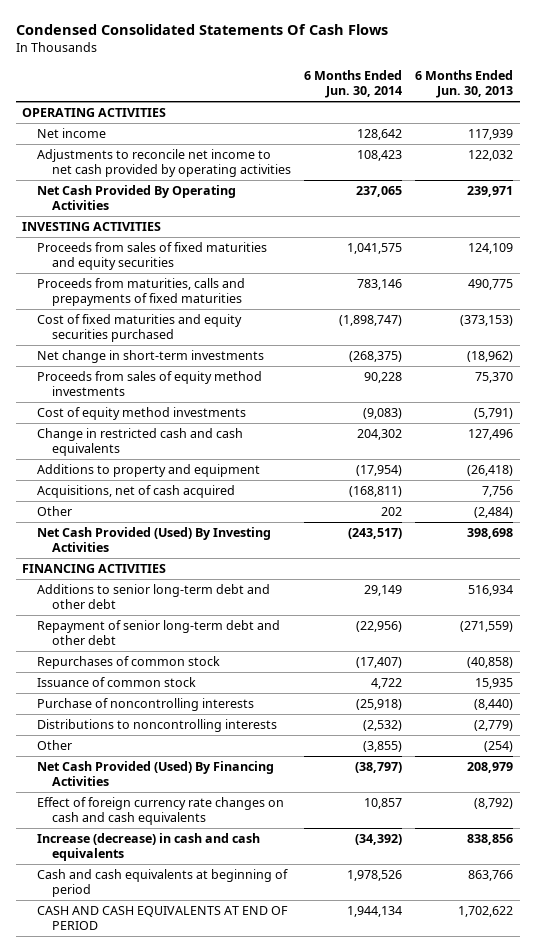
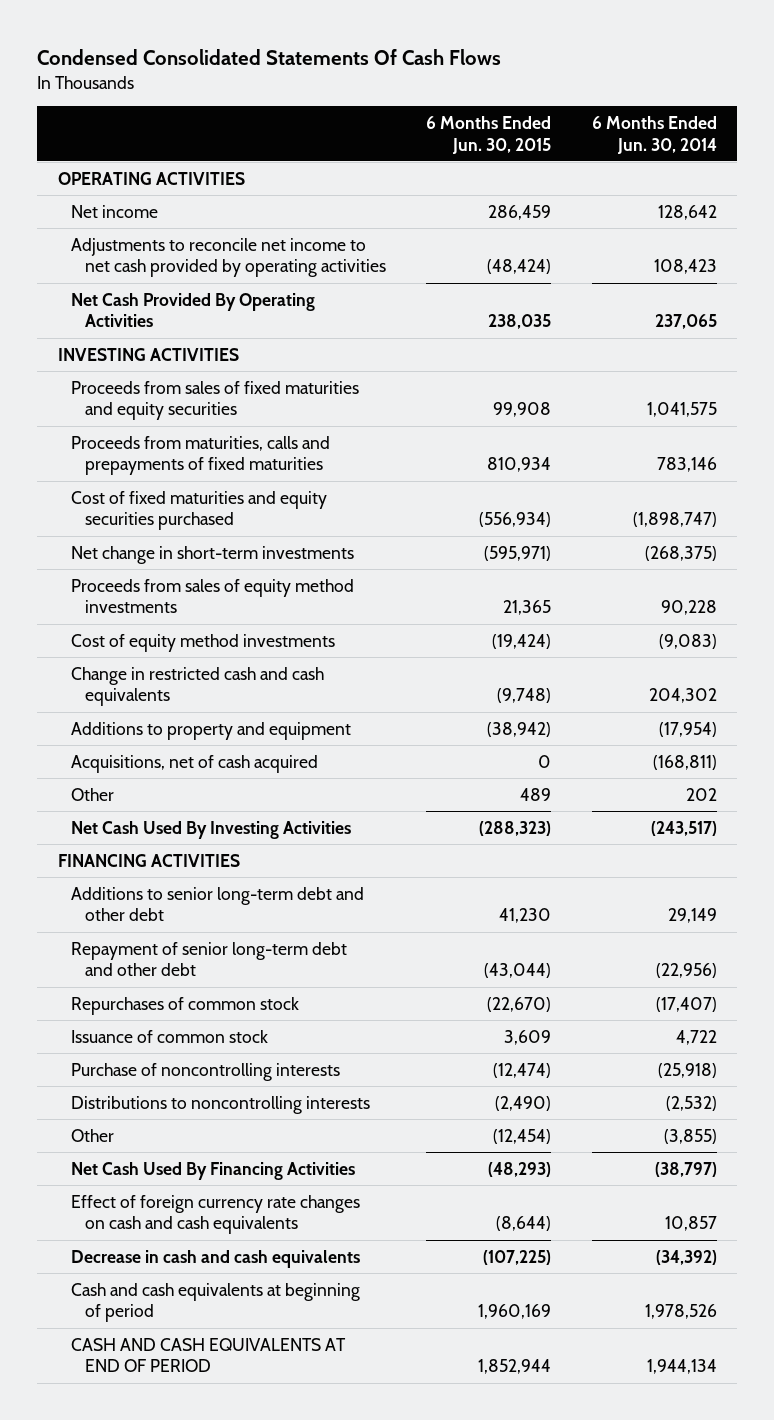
- | 6 Months Ended Jun. 30, 2014 | 6 Months Ended Jun. 30, 2013
+ | 6 Months Ended Jun. 30, 2015 | 6 Months Ended Jun. 30, 2014
- Net Cash Provided (Used) By Investing Activities | (243,517) | 398,698
+ Net Cash Used By Investing Activities | (288,323) | (243,517)
- Net Cash Provided (Used) By Financing Activities | (38,797) | 208,979
+ Net Cash Used By Financing Activities | (48,293) | (38,797)
- Increase (decrease) in cash and cash equivalents | (34,392) | 838,856
+ Decrease in cash and cash equivalents | (107,225) | (34,392)

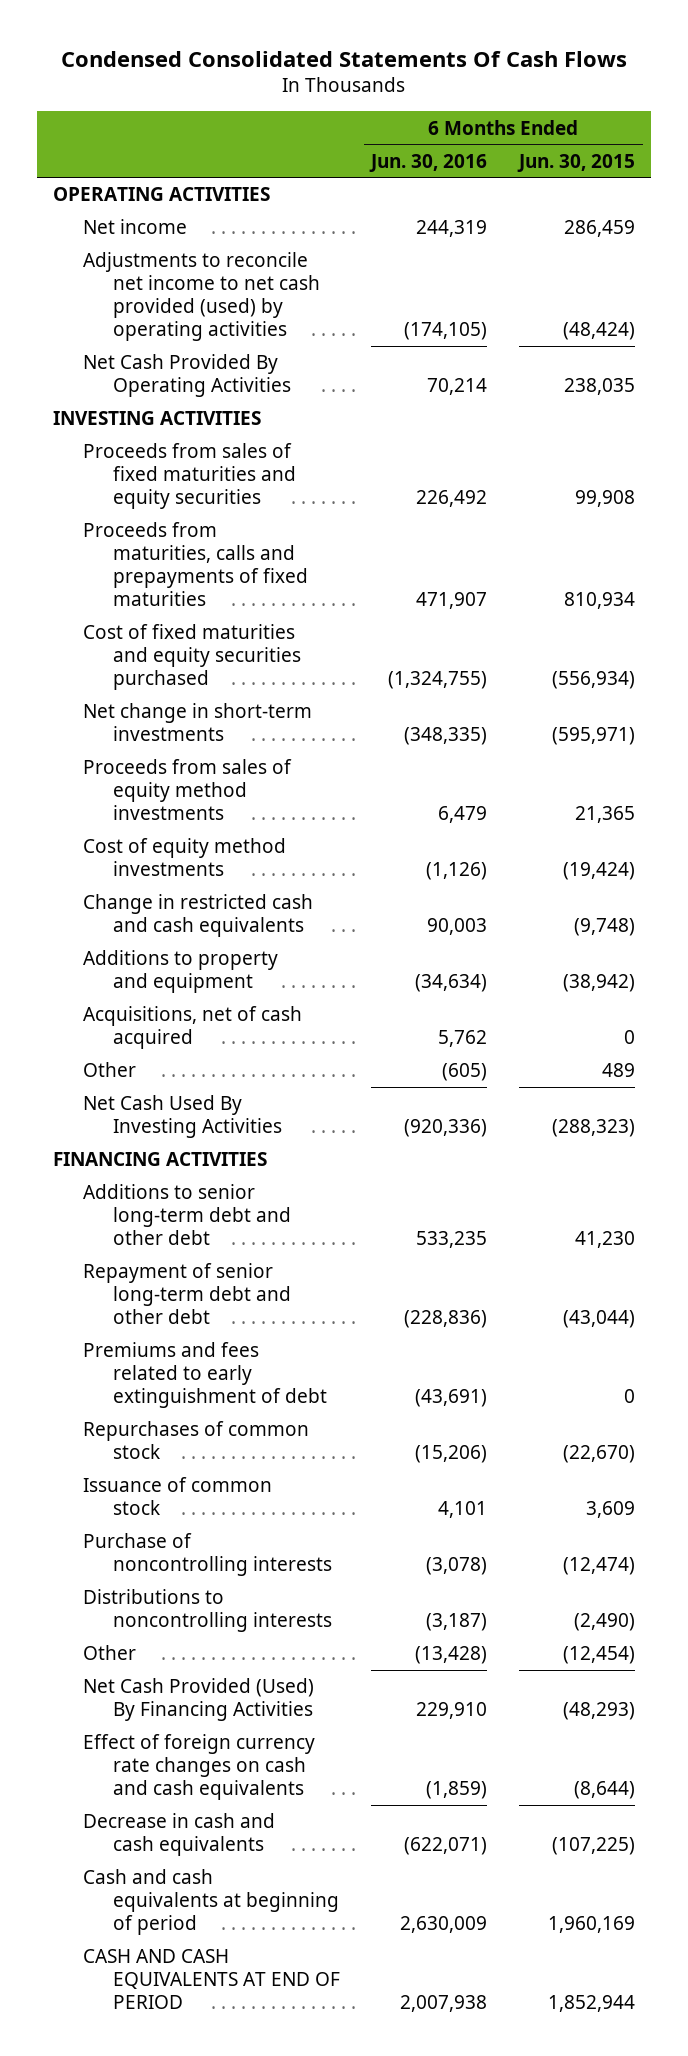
- | 6 Months Ended Jun. 30, 2015 | 6 Months Ended Jun. 30, 2014
+ | 6 Months Ended Jun. 30, 2016 | 6 Months Ended Jun. 30, 2015
- Adjustments to reconcile net income to net cash provided by operating activities | (48,424) | 108,423
+ Adjustments to reconcile net income to net cash provided (used) by operating activities | (174,105) | (48,424)
+ Premiums and fees related to early extinguishment of debt | (43,691) | 0
- Net Cash Used By Financing Activities | (48,293) | (38,797)
+ Net Cash Provided (Used) By Financing Activities | 229,910 | (48,293)

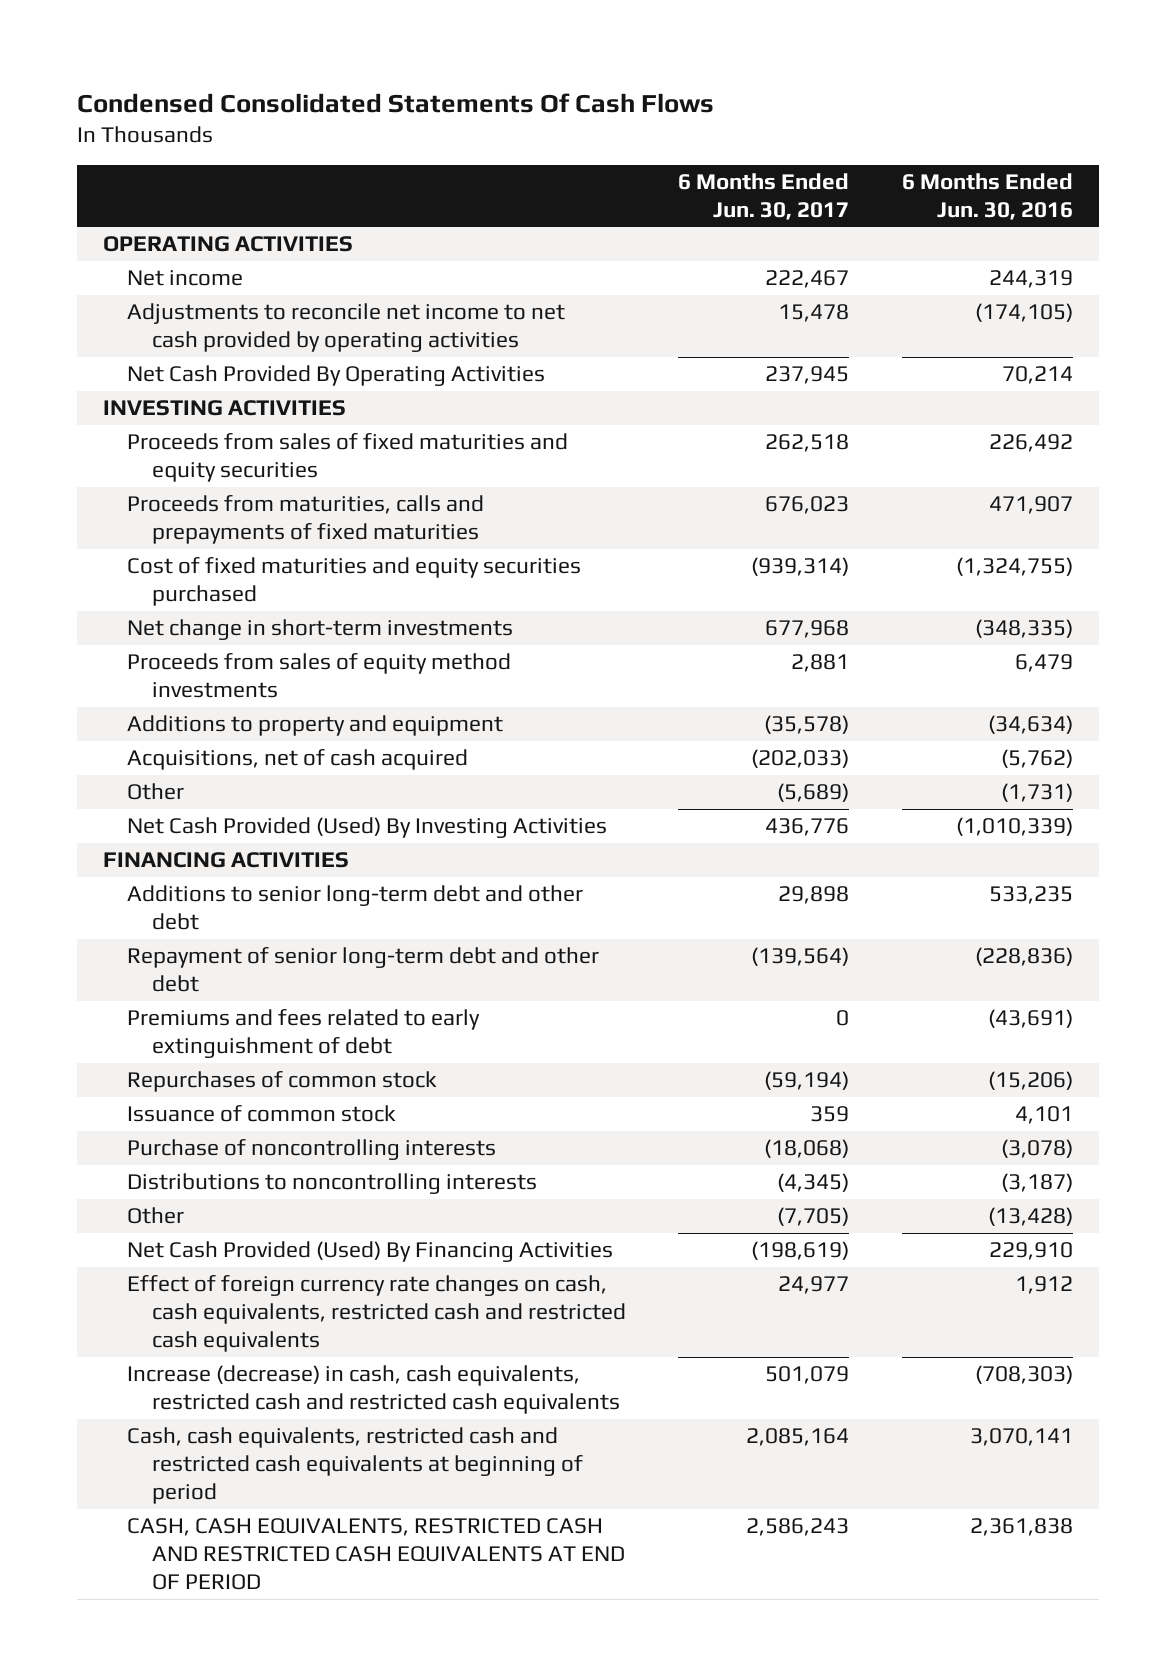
- | 6 Months Ended Jun. 30, 2016 | 6 Months Ended Jun. 30, 2015
+ | 6 Months Ended Jun. 30, 2017 | 6 Months Ended Jun. 30, 2016
- Adjustments to reconcile net income to net cash provided (used) by operating activities | (174,105) | (48,424)
+ Adjustments to reconcile net income to net cash provided by operating activities | 15,478 | (174,105)
- Cost of equity method investments | (1,126) | (19,424)
- Change in restricted cash and cash equivalents | 90,003 | (9,748)
- Acquisitions, net of cash acquired | 5,762 | 0
- Other | (605) | 489
- Net Cash Used By Investing Activities | (920,336) | (288,323)
+ Acquisitions, net of cash acquired | (202,033) | (5,762)
+ Other | (5,689) | (1,731)
+ Net Cash Provided (Used) By Investing Activities | 436,776 | (1,010,339)
- Effect of foreign currency rate changes on cash and cash equivalents | (1,859) | (8,644)
- Decrease in cash and cash equivalents | (622,071) | (107,225)
- Cash and cash equivalents at beginning of period | 2,630,009 | 1,960,169
- CASH AND CASH EQUIVALENTS AT END OF PERIOD | 2,007,938 | 1,852,944
+ Effect of foreign currency rate changes on cash, cash equivalents, restricted cash and restricted cash equivalents | 24,977 | 1,912
+ Increase (decrease) in cash, cash equivalents, restricted cash and restricted cash equivalents | 501,079 | (708,303)
+ Cash, cash equivalents, restricted cash and restricted cash equivalents at beginning of period | 2,085,164 | 3,070,141
+ CASH, CASH EQUIVALENTS, RESTRICTED CASH AND RESTRICTED CASH EQUIVALENTS AT END OF PERIOD | 2,586,243 | 2,361,838

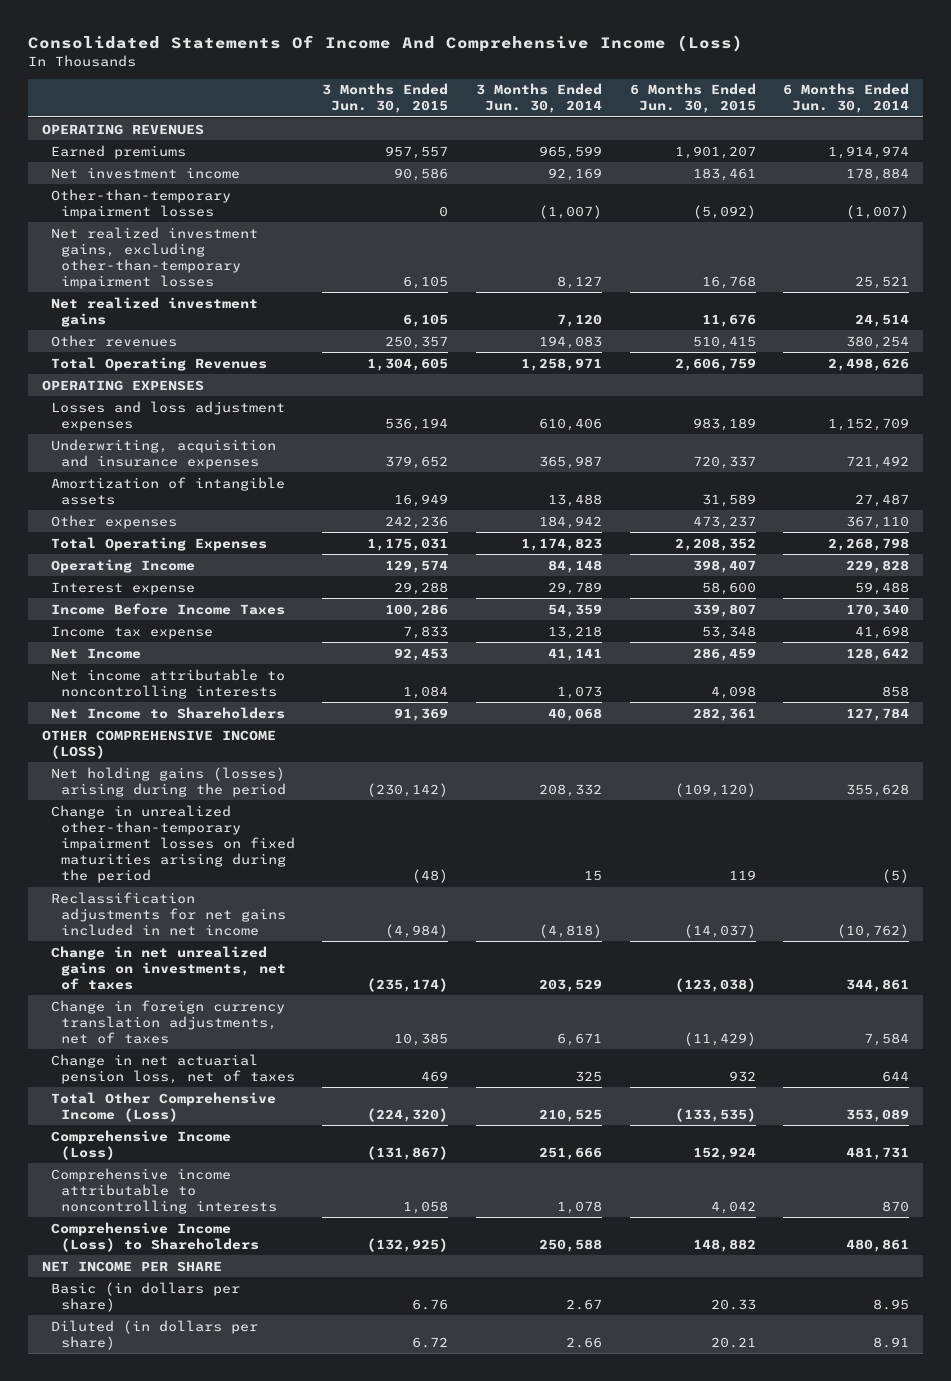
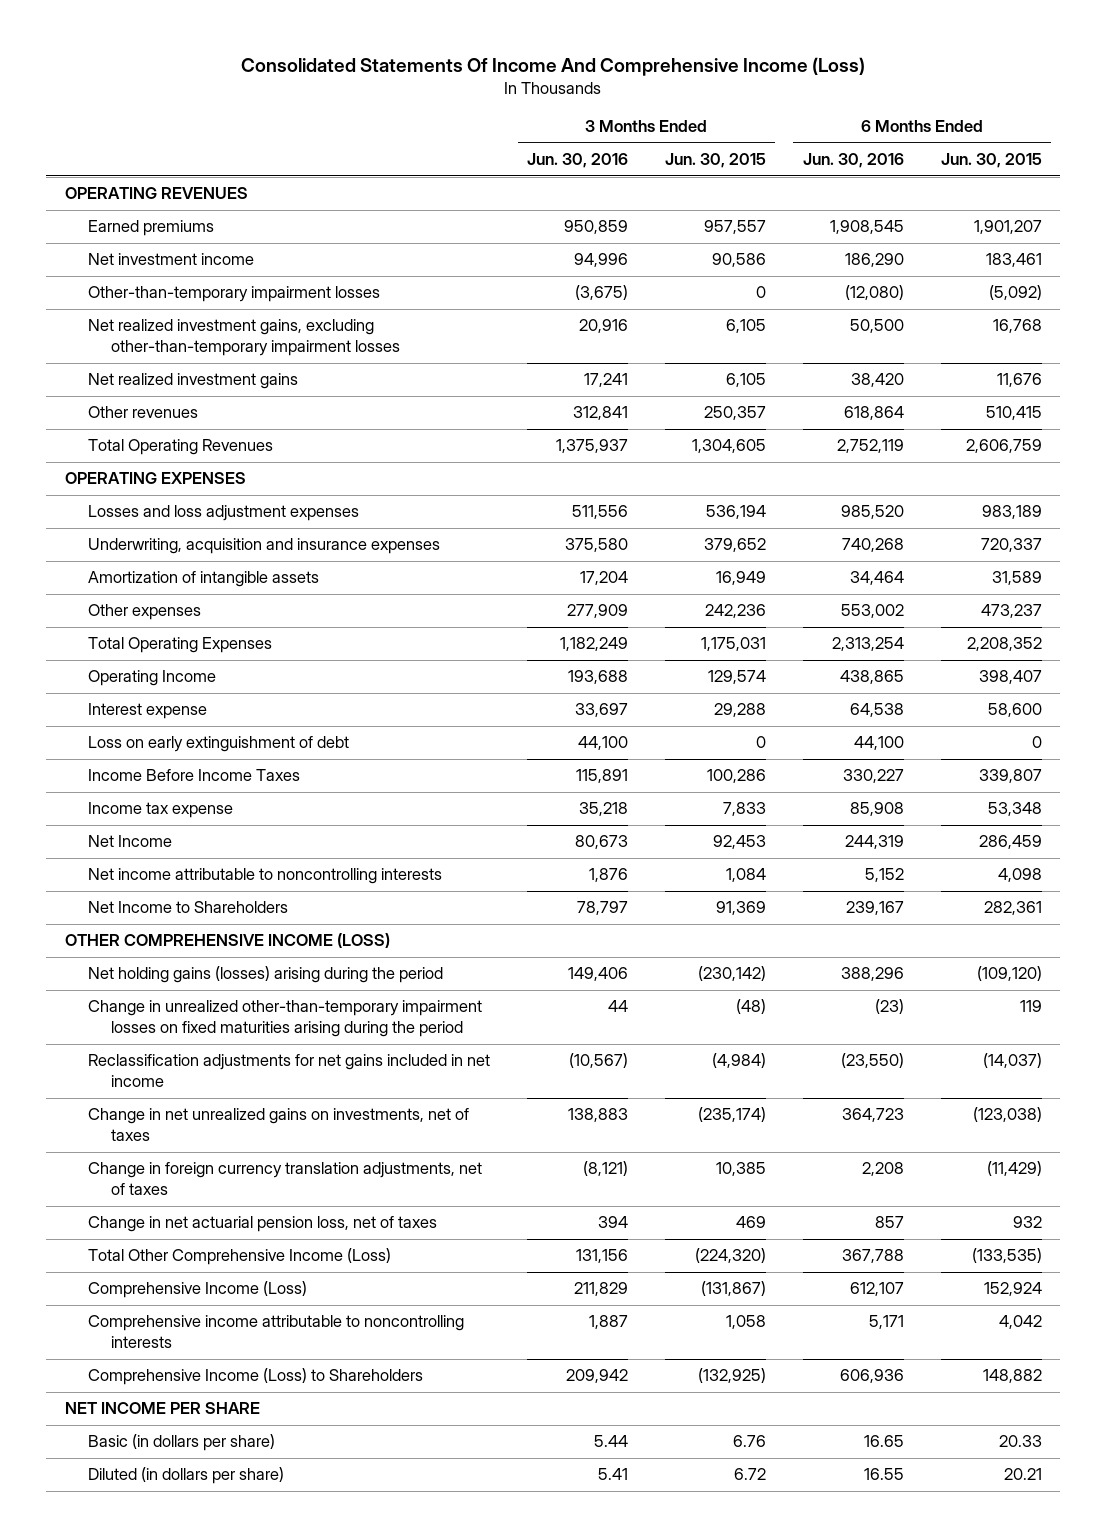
- | 3 Months Ended Jun. 30, 2015 | 3 Months Ended Jun. 30, 2014 | 6 Months Ended Jun. 30, 2015 | 6 Months Ended Jun. 30, 2014
+ | 3 Months Ended Jun. 30, 2016 | 3 Months Ended Jun. 30, 2015 | 6 Months Ended Jun. 30, 2016 | 6 Months Ended Jun. 30, 2015
+ Loss on early extinguishment of debt | 44,100 | 0 | 44,100 | 0

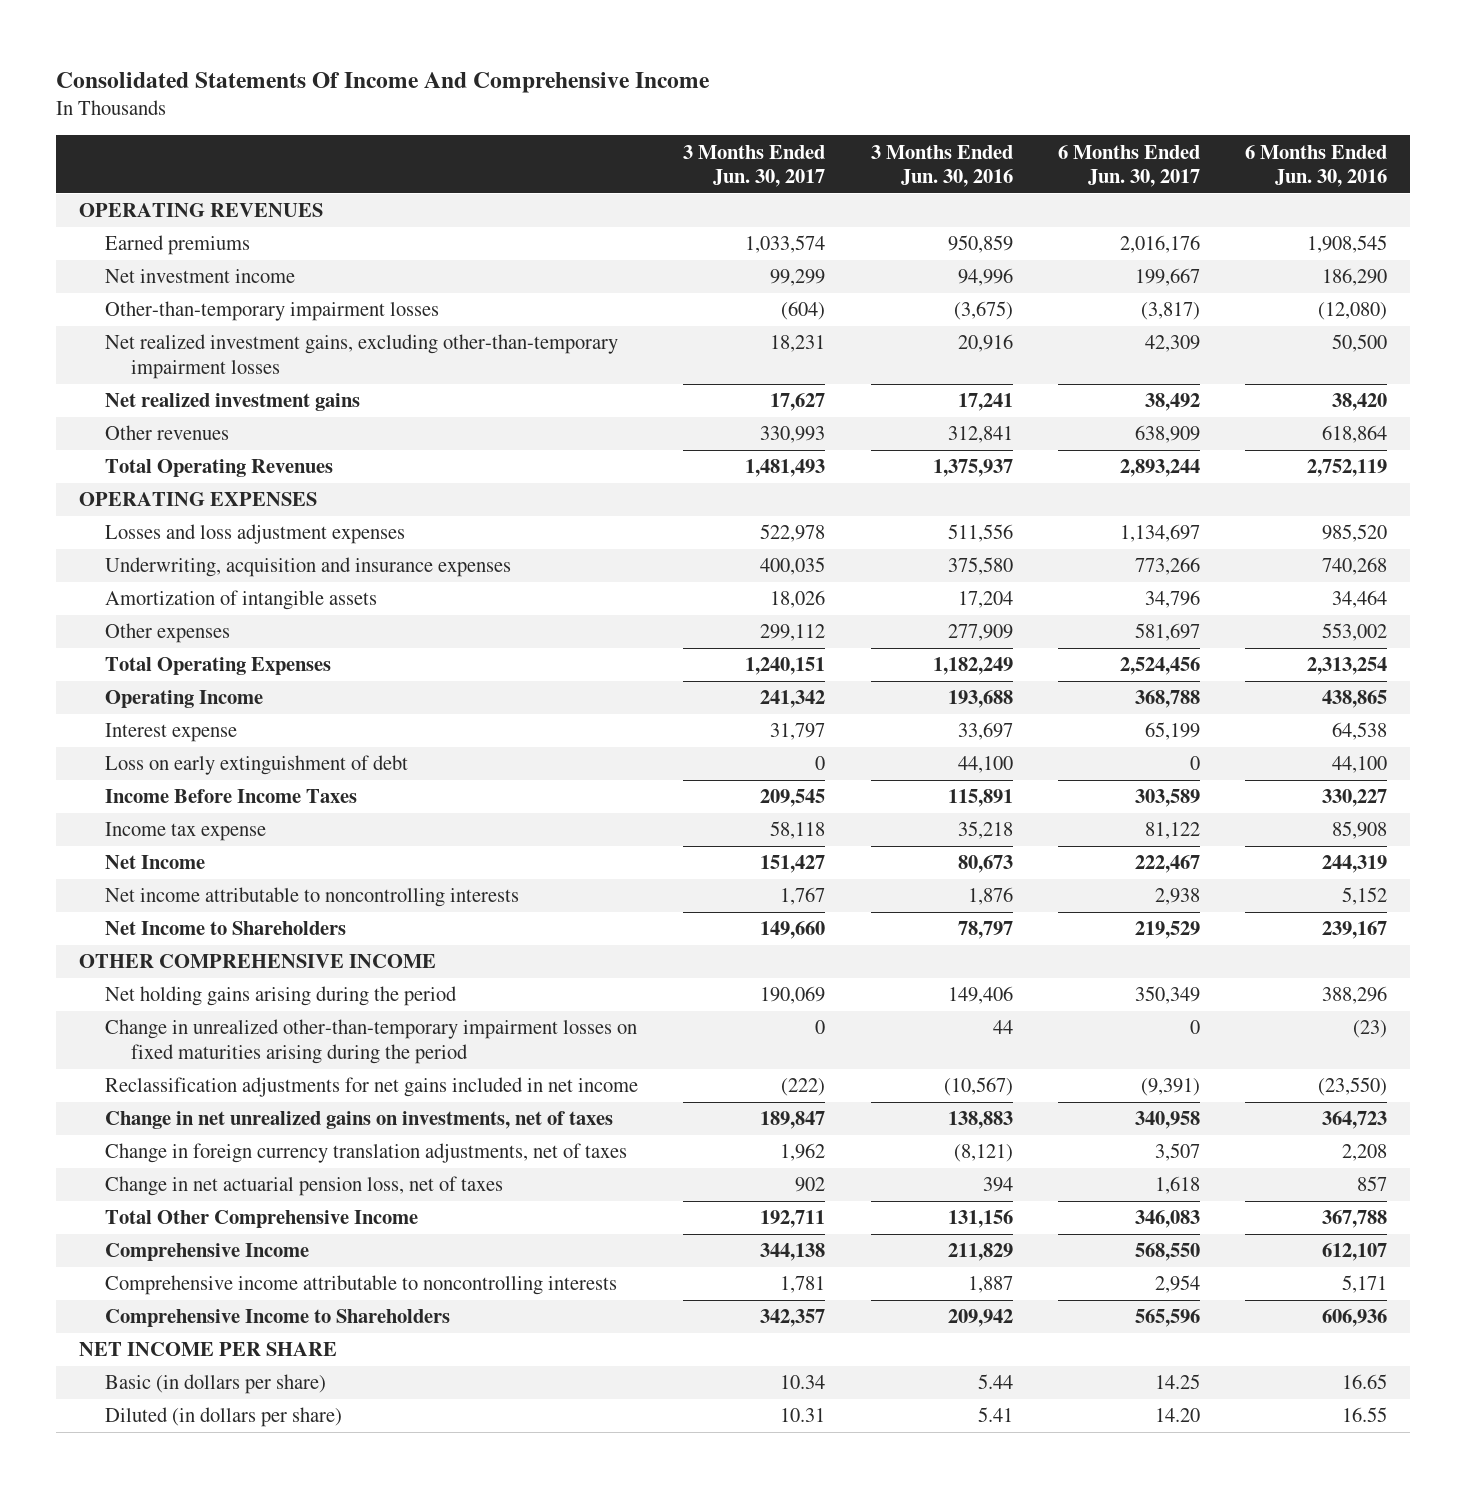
- Consolidated Statements Of Income And Comprehensive Income (Loss)
+ Consolidated Statements Of Income And Comprehensive Income
- | 3 Months Ended Jun. 30, 2016 | 3 Months Ended Jun. 30, 2015 | 6 Months Ended Jun. 30, 2016 | 6 Months Ended Jun. 30, 2015
+ | 3 Months Ended Jun. 30, 2017 | 3 Months Ended Jun. 30, 2016 | 6 Months Ended Jun. 30, 2017 | 6 Months Ended Jun. 30, 2016
- OTHER COMPREHENSIVE INCOME (LOSS)
- Net holding gains (losses) arising during the period | 149,406 | (230,142) | 388,296 | (109,120)
+ OTHER COMPREHENSIVE INCOME
+ Net holding gains arising during the period | 190,069 | 149,406 | 350,349 | 388,296
- Total Other Comprehensive Income (Loss) | 131,156 | (224,320) | 367,788 | (133,535)
- Comprehensive Income (Loss) | 211,829 | (131,867) | 612,107 | 152,924
+ Total Other Comprehensive Income | 192,711 | 131,156 | 346,083 | 367,788
+ Comprehensive Income | 344,138 | 211,829 | 568,550 | 612,107
- Comprehensive Income (Loss) to Shareholders | 209,942 | (132,925) | 606,936 | 148,882
+ Comprehensive Income to Shareholders | 342,357 | 209,942 | 565,596 | 606,936

